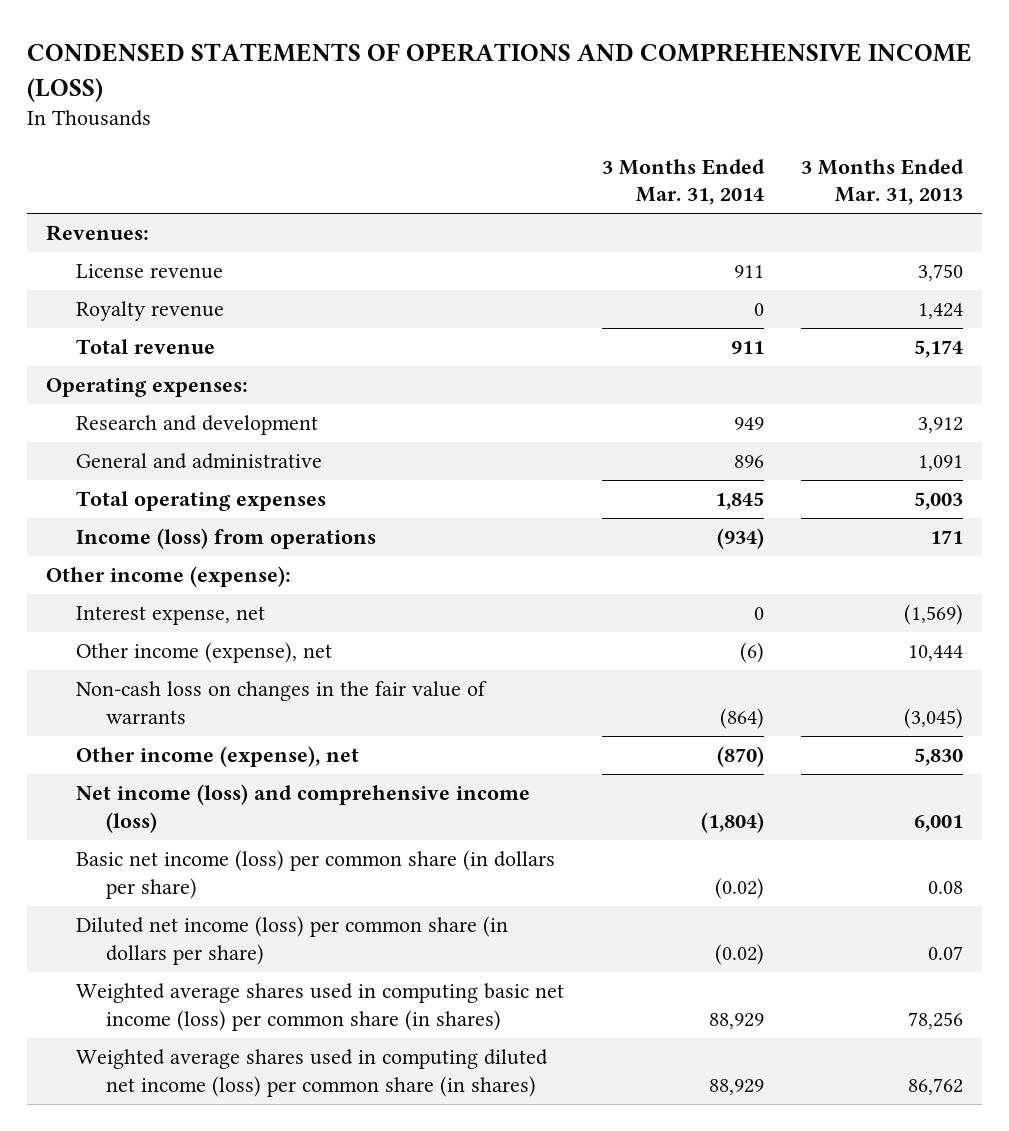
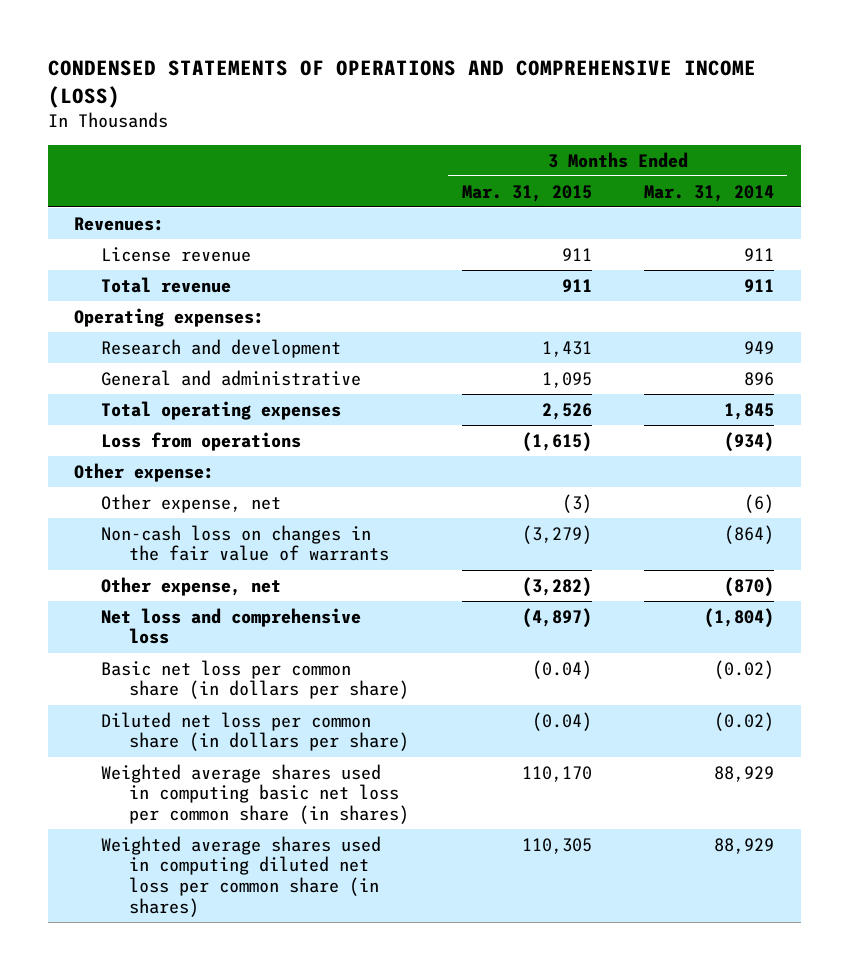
- | 3 Months Ended Mar. 31, 2014 | 3 Months Ended Mar. 31, 2013
+ | 3 Months Ended Mar. 31, 2015 | 3 Months Ended Mar. 31, 2014
- Royalty revenue | 0 | 1,424
- Income (loss) from operations | (934) | 171
- Other income (expense):
- Interest expense, net | 0 | (1,569)
- Other income (expense), net | (6) | 10,444
+ Loss from operations | (1,615) | (934)
+ Other expense:
+ Other expense, net | (3) | (6)
- Other income (expense), net | (870) | 5,830
- Net income (loss) and comprehensive income (loss) | (1,804) | 6,001
- Basic net income (loss) per common share (in dollars per share) | (0.02) | 0.08
- Diluted net income (loss) per common share (in dollars per share) | (0.02) | 0.07
- Weighted average shares used in computing basic net income (loss) per common share (in shares) | 88,929 | 78,256
- Weighted average shares used in computing diluted net income (loss) per common share (in shares) | 88,929 | 86,762
+ Other expense, net | (3,282) | (870)
+ Net loss and comprehensive loss | (4,897) | (1,804)
+ Basic net loss per common share (in dollars per share) | (0.04) | (0.02)
+ Diluted net loss per common share (in dollars per share) | (0.04) | (0.02)
+ Weighted average shares used in computing basic net loss per common share (in shares) | 110,170 | 88,929
+ Weighted average shares used in computing diluted net loss per common share (in shares) | 110,305 | 88,929

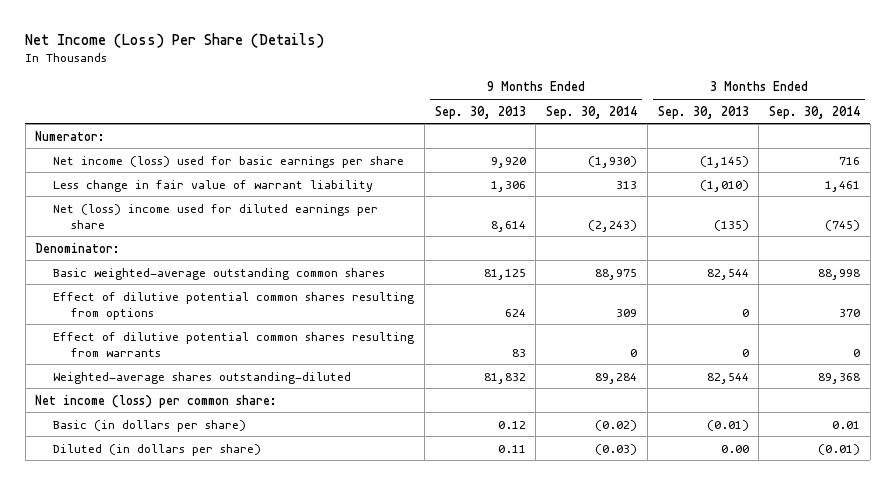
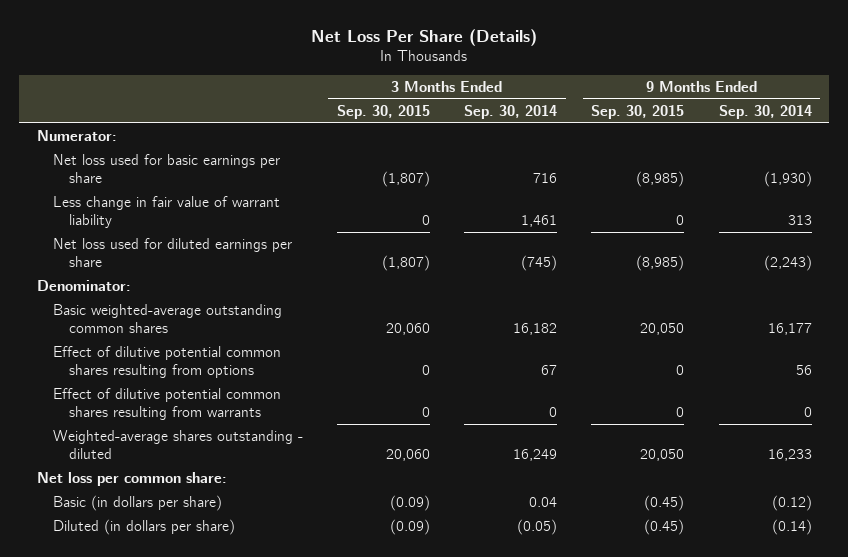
- Net Income (Loss) Per Share (Details)
+ Net Loss Per Share (Details)
- | 9 Months Ended Sep. 30, 2013 | 9 Months Ended Sep. 30, 2014 | 3 Months Ended Sep. 30, 2013 | 3 Months Ended Sep. 30, 2014
+ | 3 Months Ended Sep. 30, 2015 | 3 Months Ended Sep. 30, 2014 | 9 Months Ended Sep. 30, 2015 | 9 Months Ended Sep. 30, 2014
- Net income (loss) used for basic earnings per share | 9,920 | (1,930) | (1,145) | 716
+ Net loss used for basic earnings per share | (1,807) | 716 | (8,985) | (1,930)
- Net (loss) income used for diluted earnings per share | 8,614 | (2,243) | (135) | (745)
+ Net loss used for diluted earnings per share | (1,807) | (745) | (8,985) | (2,243)
- Basic weighted-average outstanding common shares | 81,125 | 88,975 | 82,544 | 88,998
- Effect of dilutive potential common shares resulting from options | 624 | 309 | 0 | 370
+ Basic weighted-average outstanding common shares | 20,060 | 16,182 | 20,050 | 16,177
+ Effect of dilutive potential common shares resulting from options | 0 | 67 | 0 | 56
- Weighted-average shares outstanding-diluted | 81,832 | 89,284 | 82,544 | 89,368
- Net income (loss) per common share:
- Basic (in dollars per share) | 0.12 | (0.02) | (0.01) | 0.01
- Diluted (in dollars per share) | 0.11 | (0.03) | 0.00 | (0.01)
+ Weighted-average shares outstanding - diluted | 20,060 | 16,249 | 20,050 | 16,233
+ Net loss per common share:
+ Basic (in dollars per share) | (0.09) | 0.04 | (0.45) | (0.12)
+ Diluted (in dollars per share) | (0.09) | (0.05) | (0.45) | (0.14)

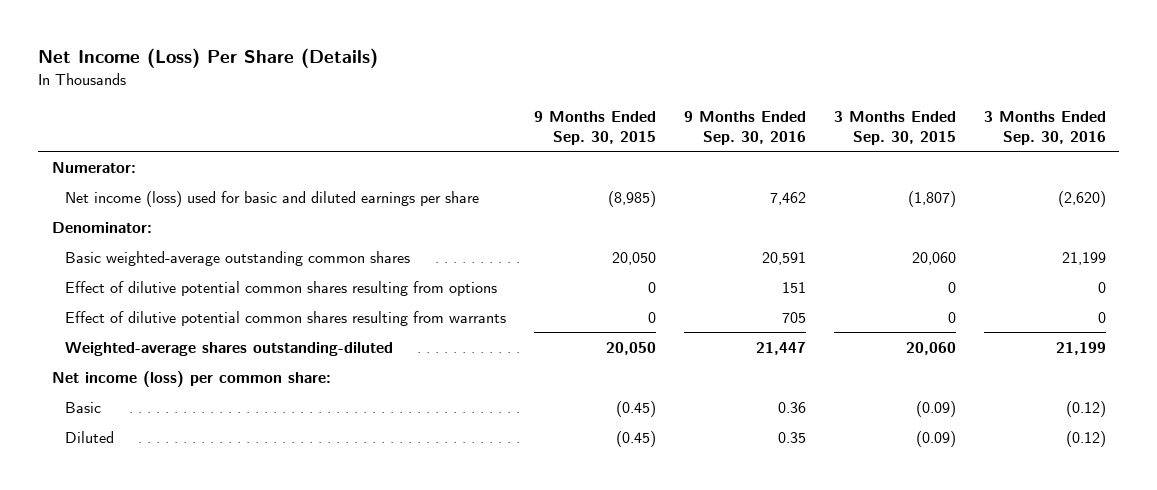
- Net Loss Per Share (Details)
+ Net Income (Loss) Per Share (Details)
- | 3 Months Ended Sep. 30, 2015 | 3 Months Ended Sep. 30, 2014 | 9 Months Ended Sep. 30, 2015 | 9 Months Ended Sep. 30, 2014
+ | 9 Months Ended Sep. 30, 2015 | 9 Months Ended Sep. 30, 2016 | 3 Months Ended Sep. 30, 2015 | 3 Months Ended Sep. 30, 2016
- Net loss used for basic earnings per share | (1,807) | 716 | (8,985) | (1,930)
- Less change in fair value of warrant liability | 0 | 1,461 | 0 | 313
- Net loss used for diluted earnings per share | (1,807) | (745) | (8,985) | (2,243)
+ Net income (loss) used for basic and diluted earnings per share | (8,985) | 7,462 | (1,807) | (2,620)
- Weighted-average shares outstanding - diluted | 20,060 | 16,249 | 20,050 | 16,233
- Net loss per common share:
- Basic (in dollars per share) | (0.09) | 0.04 | (0.45) | (0.12)
- Diluted (in dollars per share) | (0.09) | (0.05) | (0.45) | (0.14)
+ Weighted-average shares outstanding-diluted | 20,050 | 21,447 | 20,060 | 21,199
+ Net income (loss) per common share:
+ Basic | (0.45) | 0.36 | (0.09) | (0.12)
+ Diluted | (0.45) | 0.35 | (0.09) | (0.12)

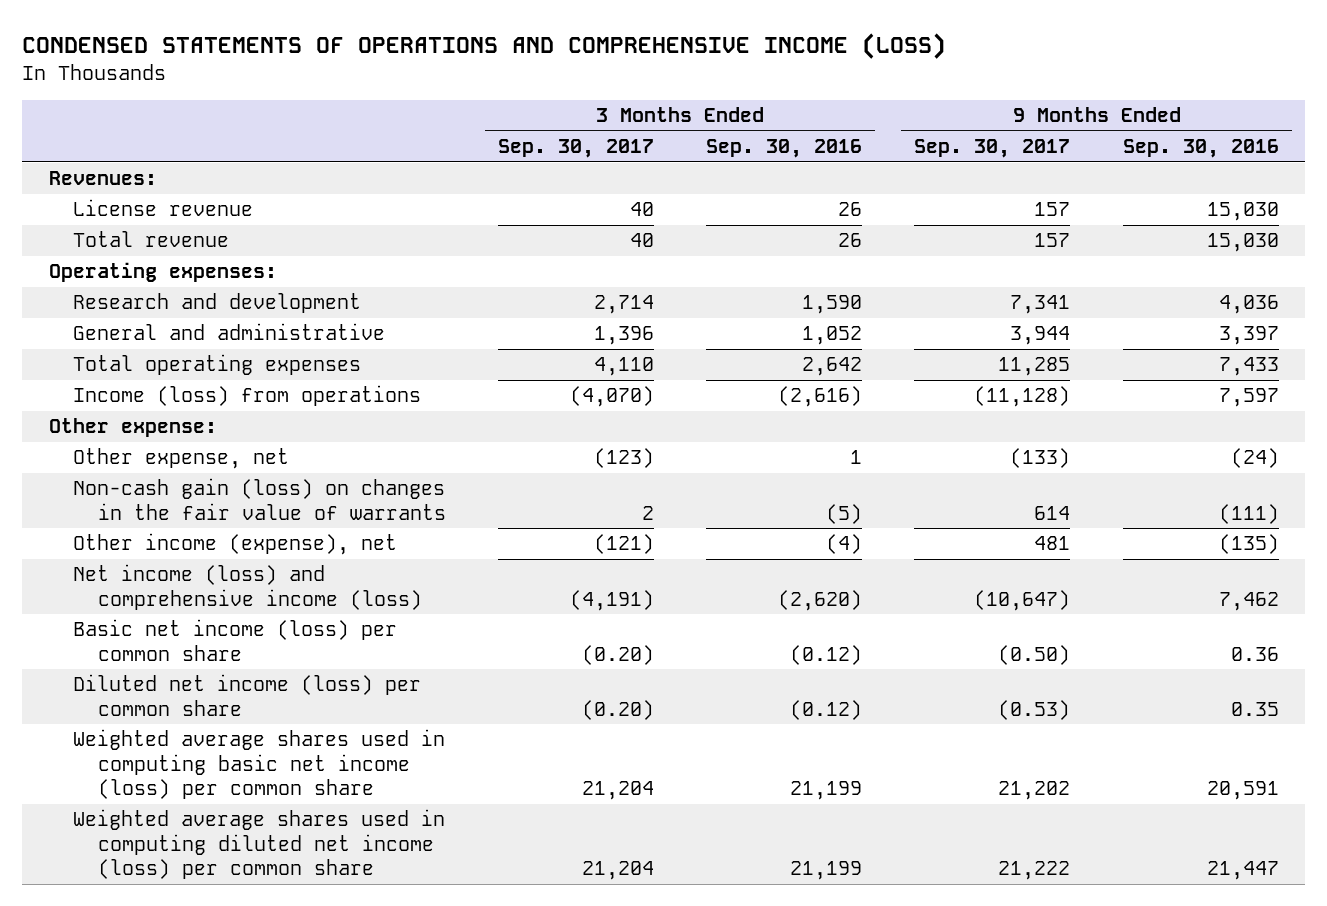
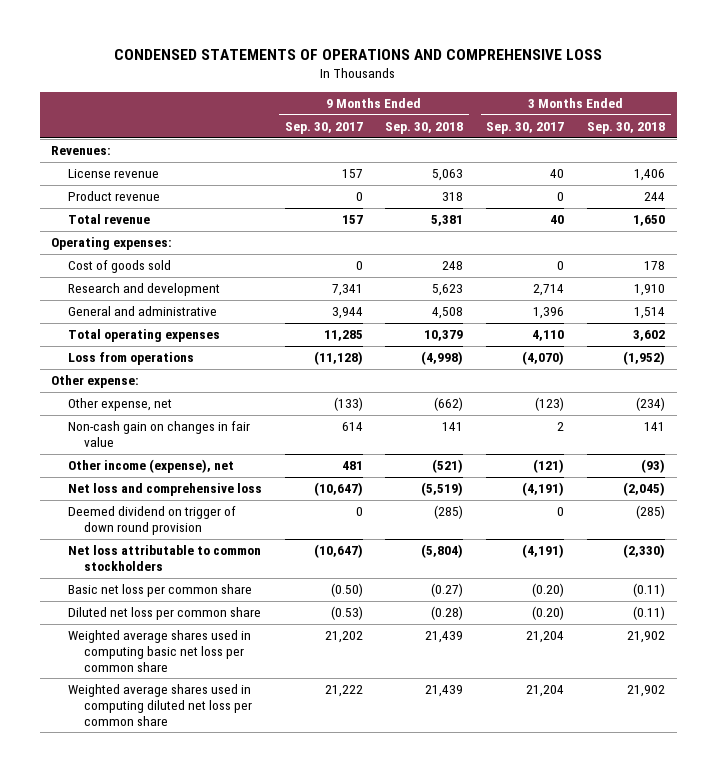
- CONDENSED STATEMENTS OF OPERATIONS AND COMPREHENSIVE INCOME (LOSS)
+ CONDENSED STATEMENTS OF OPERATIONS AND COMPREHENSIVE LOSS
- | 3 Months Ended Sep. 30, 2017 | 3 Months Ended Sep. 30, 2016 | 9 Months Ended Sep. 30, 2017 | 9 Months Ended Sep. 30, 2016
+ | 9 Months Ended Sep. 30, 2017 | 9 Months Ended Sep. 30, 2018 | 3 Months Ended Sep. 30, 2017 | 3 Months Ended Sep. 30, 2018
+ Product revenue | 0 | 318 | 0 | 244
+ Cost of goods sold | 0 | 248 | 0 | 178
- Income (loss) from operations | (4,070) | (2,616) | (11,128) | 7,597
+ Loss from operations | (11,128) | (4,998) | (4,070) | (1,952)
- Non-cash gain (loss) on changes in the fair value of warrants | 2 | (5) | 614 | (111)
+ Non-cash gain on changes in fair value | 614 | 141 | 2 | 141
- Net income (loss) and comprehensive income (loss) | (4,191) | (2,620) | (10,647) | 7,462
- Basic net income (loss) per common share | (0.20) | (0.12) | (0.50) | 0.36
- Diluted net income (loss) per common share | (0.20) | (0.12) | (0.53) | 0.35
- Weighted average shares used in computing basic net income (loss) per common share | 21,204 | 21,199 | 21,202 | 20,591
- Weighted average shares used in computing diluted net income (loss) per common share | 21,204 | 21,199 | 21,222 | 21,447
+ Net loss and comprehensive loss | (10,647) | (5,519) | (4,191) | (2,045)
+ Deemed dividend on trigger of down round provision | 0 | (285) | 0 | (285)
+ Net loss attributable to common stockholders | (10,647) | (5,804) | (4,191) | (2,330)
+ Basic net loss per common share | (0.50) | (0.27) | (0.20) | (0.11)
+ Diluted net loss per common share | (0.53) | (0.28) | (0.20) | (0.11)
+ Weighted average shares used in computing basic net loss per common share | 21,202 | 21,439 | 21,204 | 21,902
+ Weighted average shares used in computing diluted net loss per common share | 21,222 | 21,439 | 21,204 | 21,902

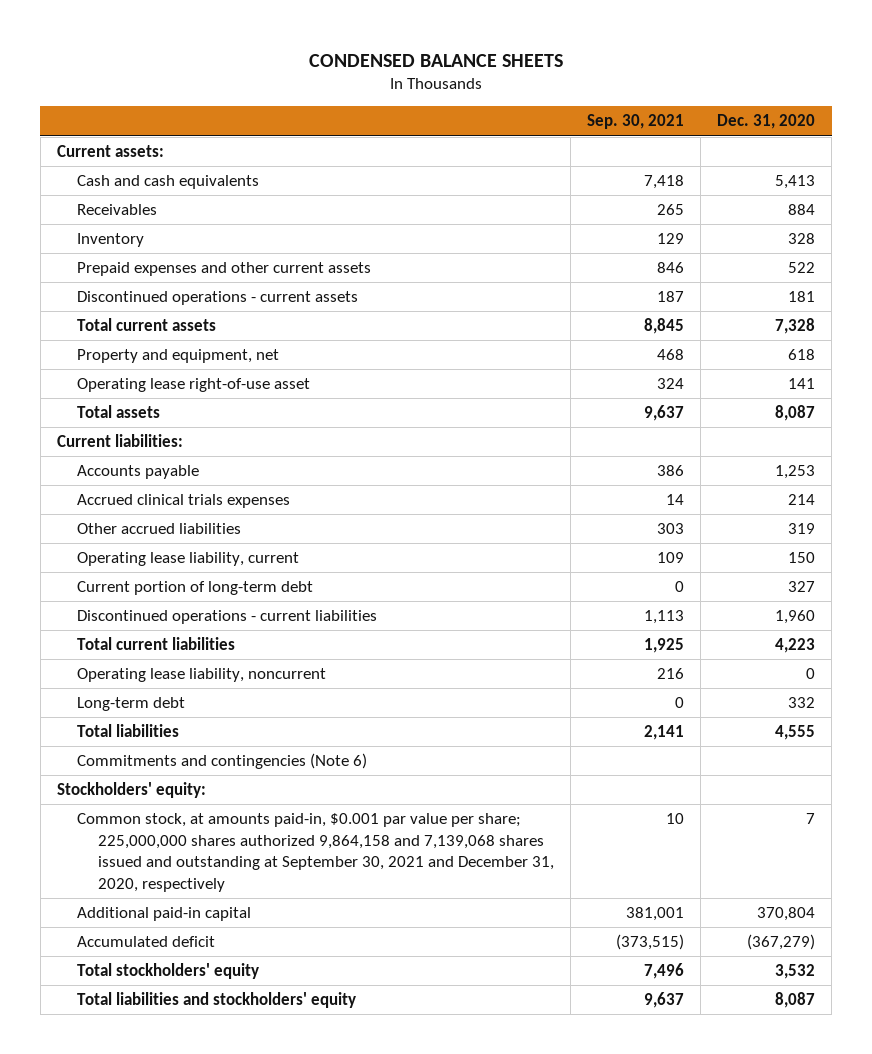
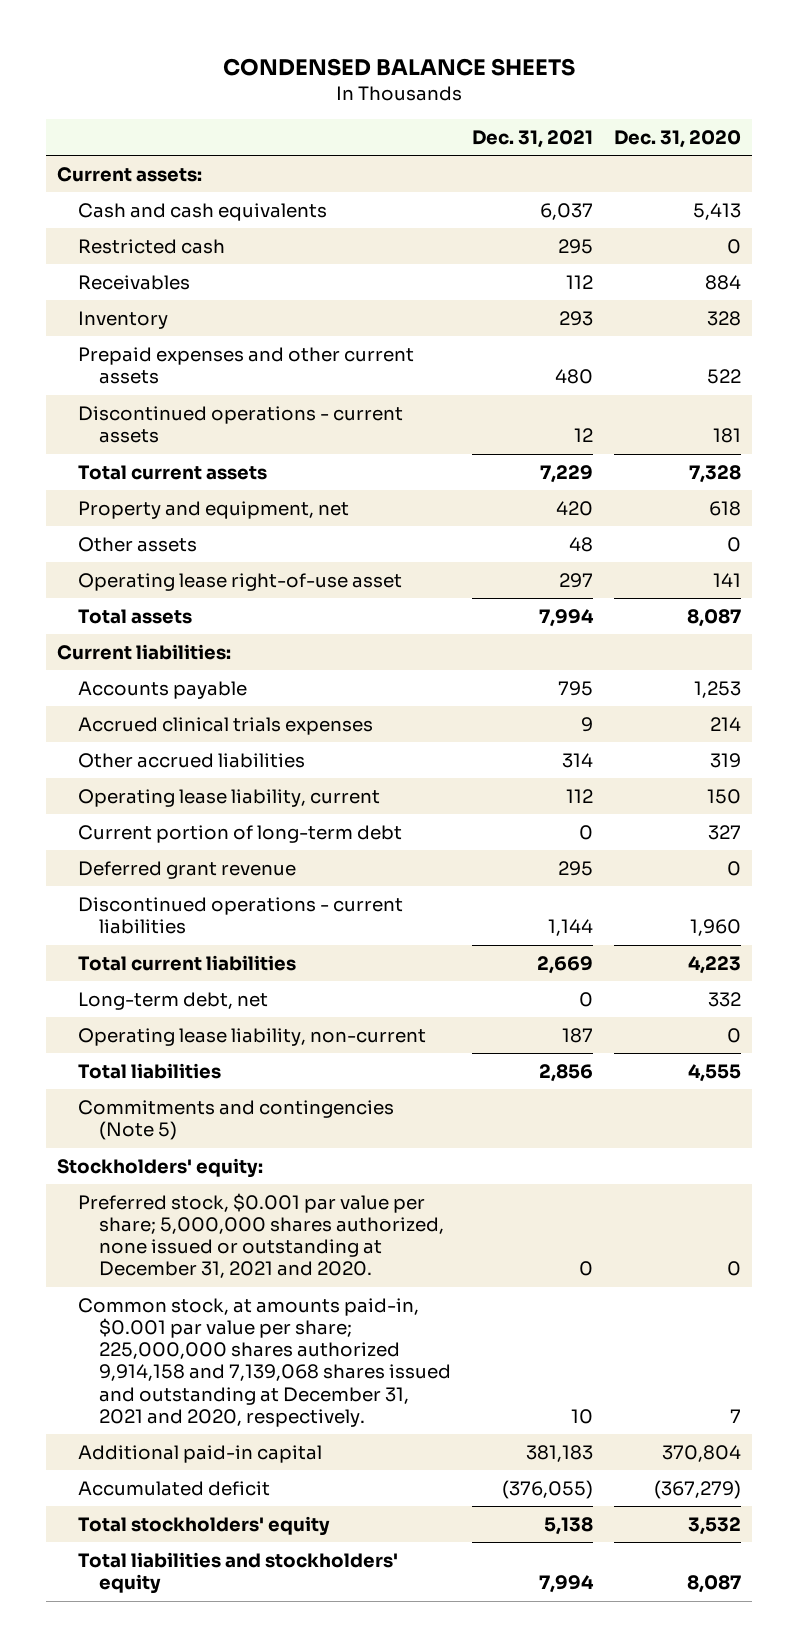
- | Sep. 30, 2021 | Dec. 31, 2020
+ | Dec. 31, 2021 | Dec. 31, 2020
+ Restricted cash | 295 | 0
+ Other assets | 48 | 0
+ Deferred grant revenue | 295 | 0
- Operating lease liability, noncurrent | 216 | 0
- Long-term debt | 0 | 332
+ Long-term debt, net | 0 | 332
+ Operating lease liability, non-current | 187 | 0
- Commitments and contingencies (Note 6)
+ Commitments and contingencies (Note 5)
- Common stock, at amounts paid-in, $0.001 par value per share; 225,000,000 shares authorized 9,864,158 and 7,139,068 shares issued and outstanding at September 30, 2021 and December 31, 2020, respectively | 10 | 7
+ Preferred stock, $0.001 par value per share; 5,000,000 shares authorized, none issued or outstanding at December 31, 2021 and 2020. | 0 | 0
+ Common stock, at amounts paid-in, $0.001 par value per share; 225,000,000 shares authorized 9,914,158 and 7,139,068 shares issued and outstanding at December 31, 2021 and 2020, respectively. | 10 | 7

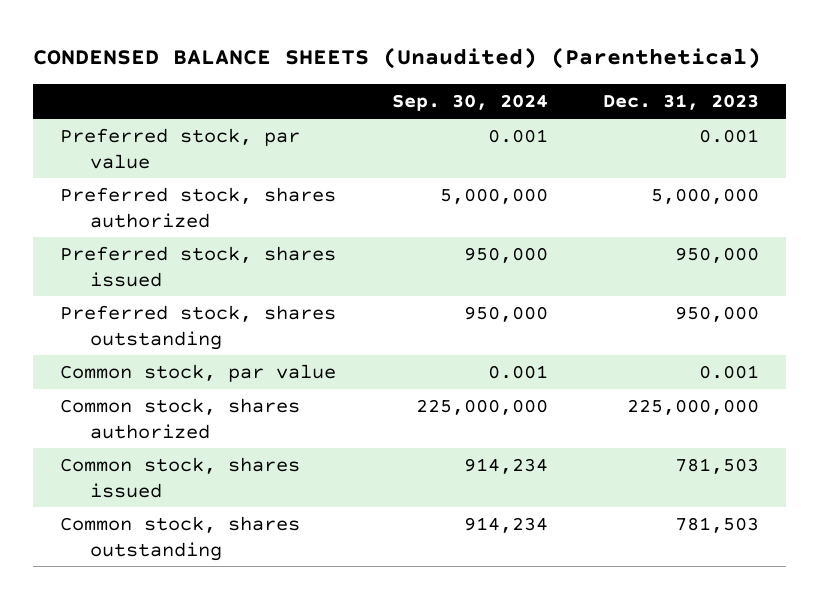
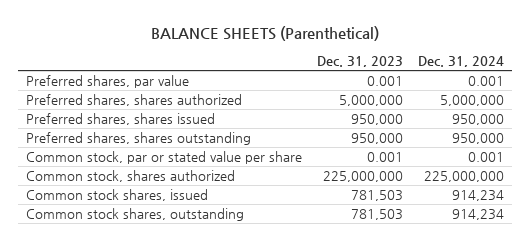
- CONDENSED BALANCE SHEETS (Unaudited) (Parenthetical)
+ BALANCE SHEETS (Parenthetical)
- | Sep. 30, 2024 | Dec. 31, 2023
+ | Dec. 31, 2023 | Dec. 31, 2024
- Preferred stock, par value | 0.001 | 0.001
- Preferred stock, shares authorized | 5,000,000 | 5,000,000
- Preferred stock, shares issued | 950,000 | 950,000
- Preferred stock, shares outstanding | 950,000 | 950,000
- Common stock, par value | 0.001 | 0.001
+ Preferred shares, par value | 0.001 | 0.001
+ Preferred shares, shares authorized | 5,000,000 | 5,000,000
+ Preferred shares, shares issued | 950,000 | 950,000
+ Preferred shares, shares outstanding | 950,000 | 950,000
+ Common stock, par or stated value per share | 0.001 | 0.001
- Common stock, shares issued | 914,234 | 781,503
- Common stock, shares outstanding | 914,234 | 781,503
+ Common stock shares, issued | 781,503 | 914,234
+ Common stock shares, outstanding | 781,503 | 914,234

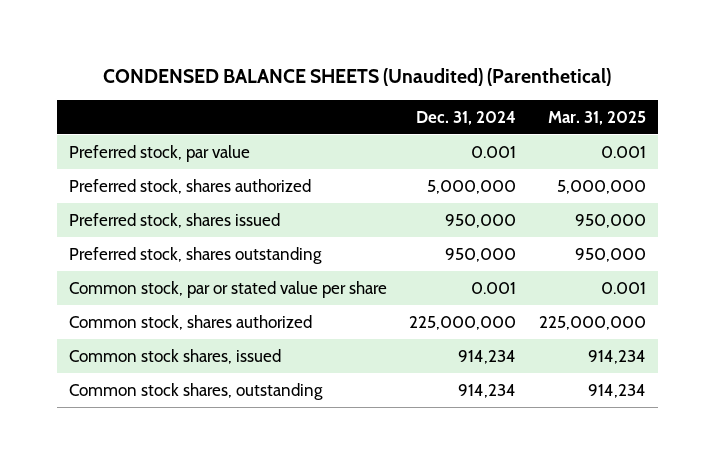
- BALANCE SHEETS (Parenthetical)
+ CONDENSED BALANCE SHEETS (Unaudited) (Parenthetical)
- | Dec. 31, 2023 | Dec. 31, 2024
+ | Dec. 31, 2024 | Mar. 31, 2025
- Preferred shares, par value | 0.001 | 0.001
- Preferred shares, shares authorized | 5,000,000 | 5,000,000
- Preferred shares, shares issued | 950,000 | 950,000
- Preferred shares, shares outstanding | 950,000 | 950,000
+ Preferred stock, par value | 0.001 | 0.001
+ Preferred stock, shares authorized | 5,000,000 | 5,000,000
+ Preferred stock, shares issued | 950,000 | 950,000
+ Preferred stock, shares outstanding | 950,000 | 950,000

